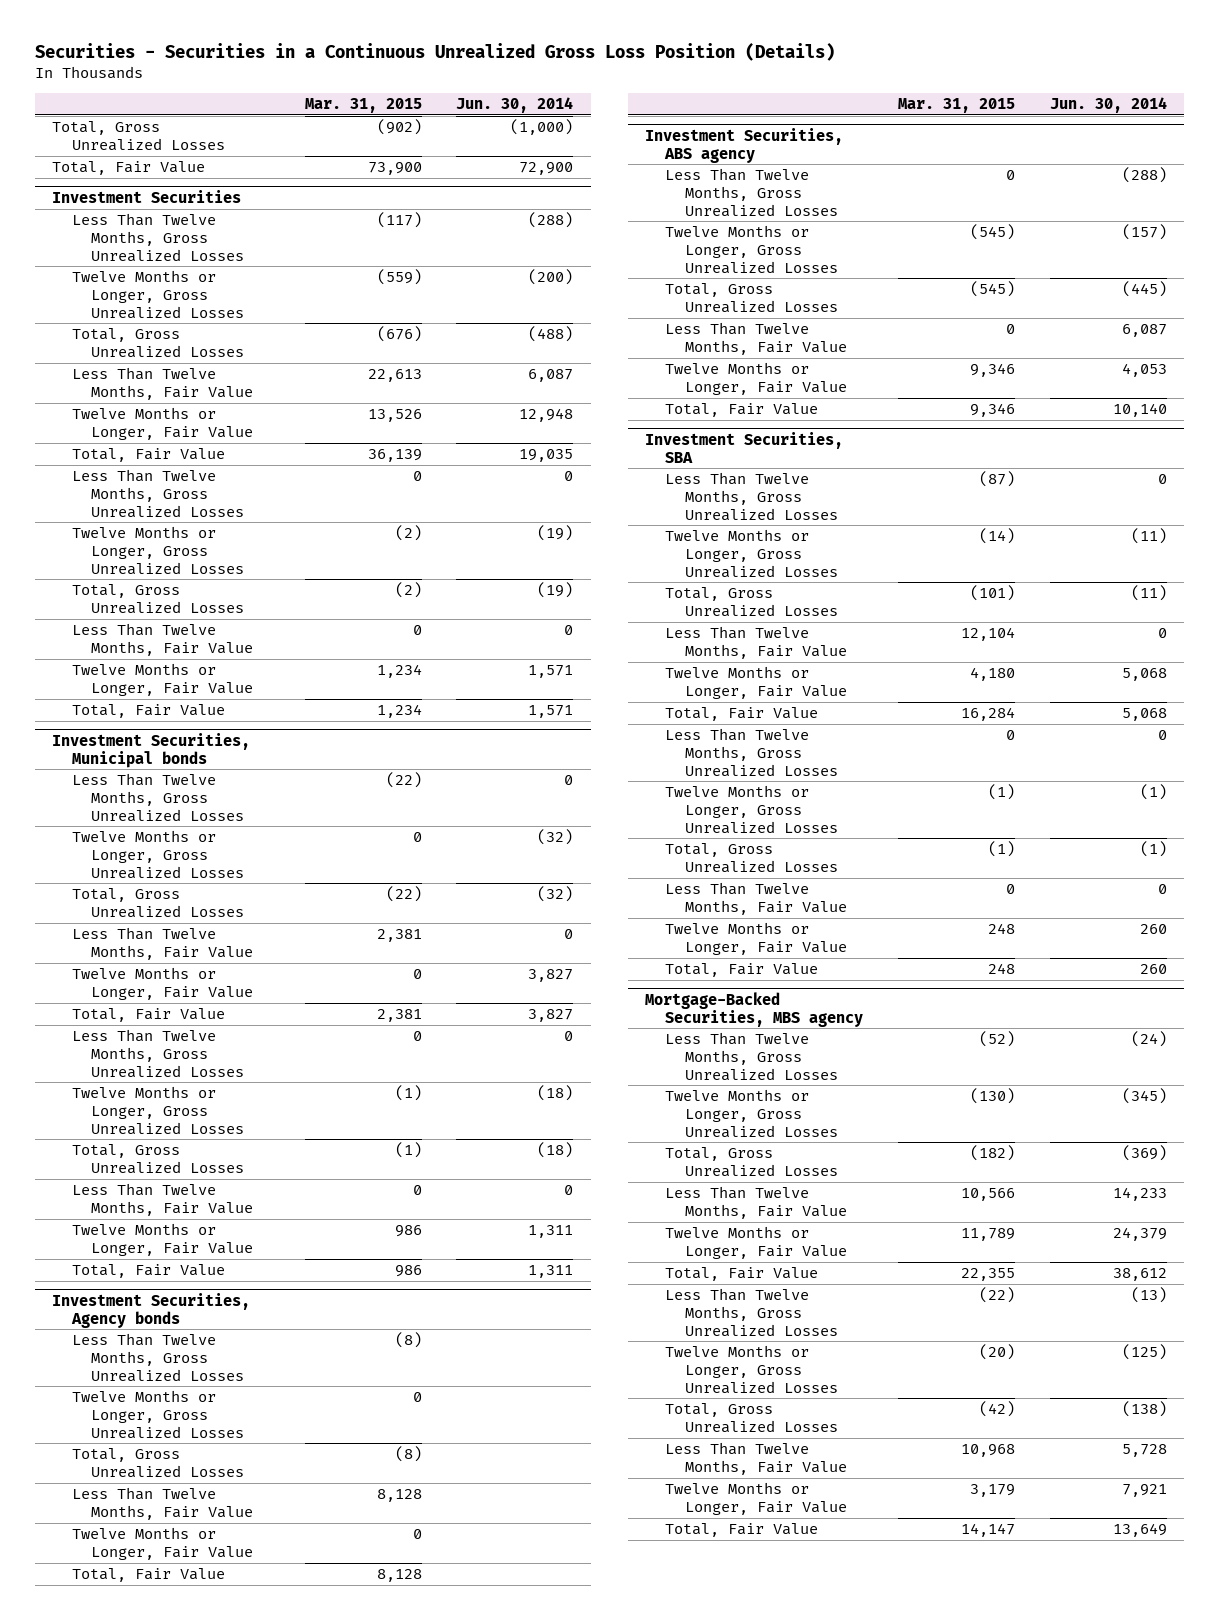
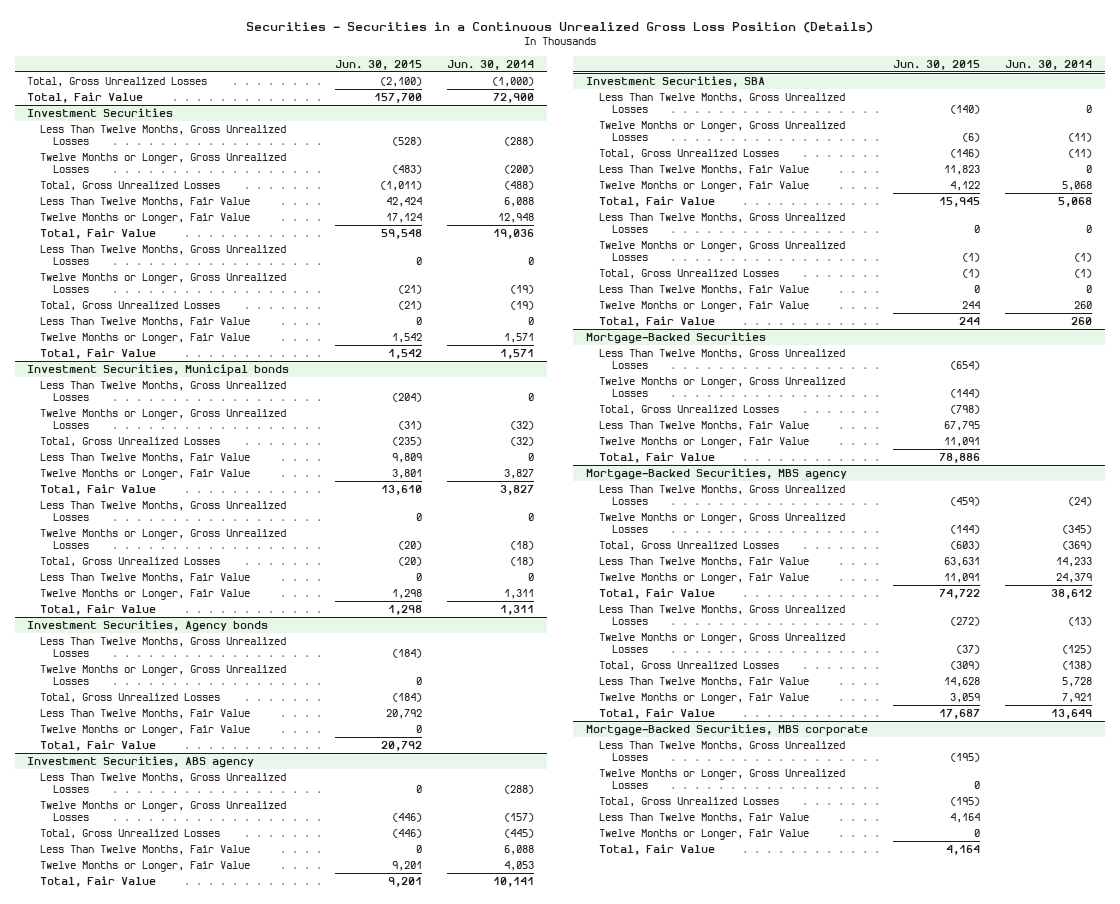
- | Mar. 31, 2015 | Jun. 30, 2014
+ | Jun. 30, 2015 | Jun. 30, 2014
@ Investment Securities
- Less Than Twelve Months, Fair Value | 22,613 | 6,087
+ Less Than Twelve Months, Fair Value | 42,424 | 6,088
- Total, Fair Value | 36,139 | 19,035
+ Total, Fair Value | 59,548 | 19,036
@ Investment Securities, ABS agency
- Less Than Twelve Months, Fair Value | 0 | 6,087
+ Less Than Twelve Months, Fair Value | 0 | 6,088
- Total, Fair Value | 9,346 | 10,140
+ Total, Fair Value | 9,201 | 10,141
+ Mortgage-Backed Securities
+ Less Than Twelve Months, Gross Unrealized Losses | (654) |
+ Twelve Months or Longer, Gross Unrealized Losses | (144) |
+ Total, Gross Unrealized Losses | (798) |
+ Less Than Twelve Months, Fair Value | 67,795 |
+ Twelve Months or Longer, Fair Value | 11,091 |
+ Total, Fair Value | 78,886 |
+ Mortgage-Backed Securities, MBS corporate
+ Less Than Twelve Months, Gross Unrealized Losses | (195) |
+ Twelve Months or Longer, Gross Unrealized Losses | 0 |
+ Total, Gross Unrealized Losses | (195) |
+ Less Than Twelve Months, Fair Value | 4,164 |
+ Twelve Months or Longer, Fair Value | 0 |
+ Total, Fair Value | 4,164 |

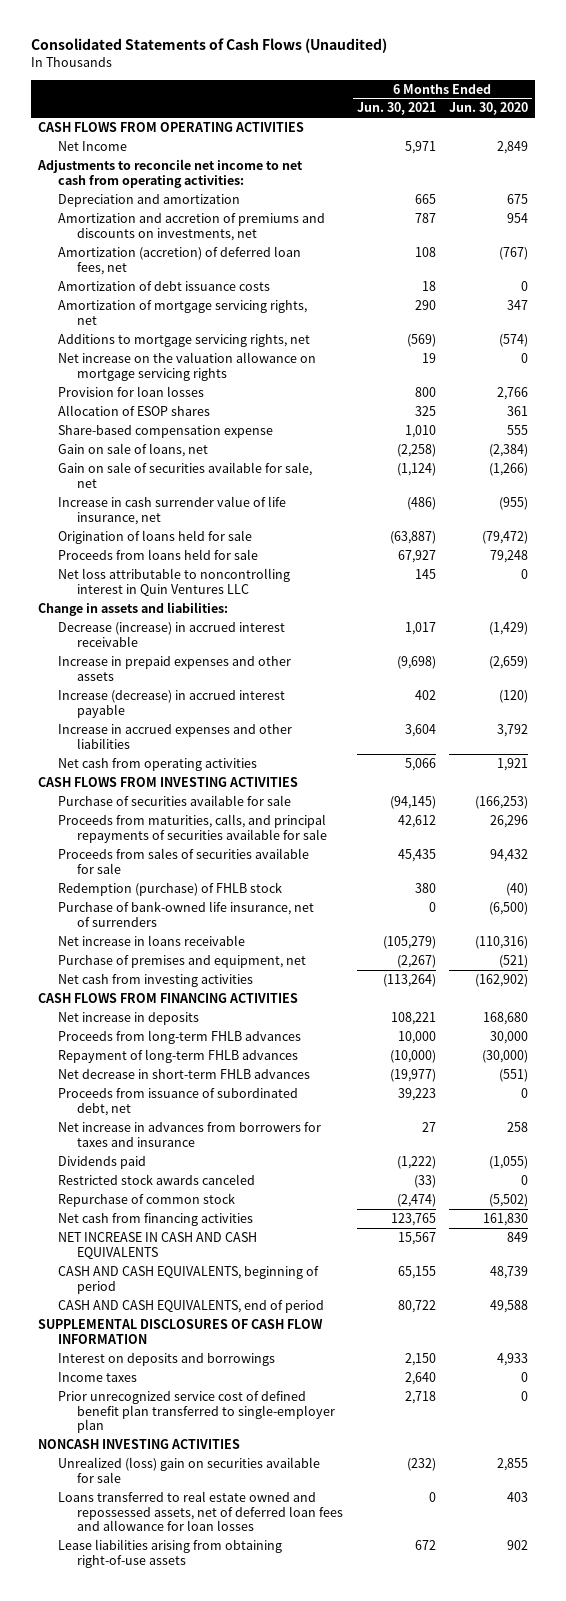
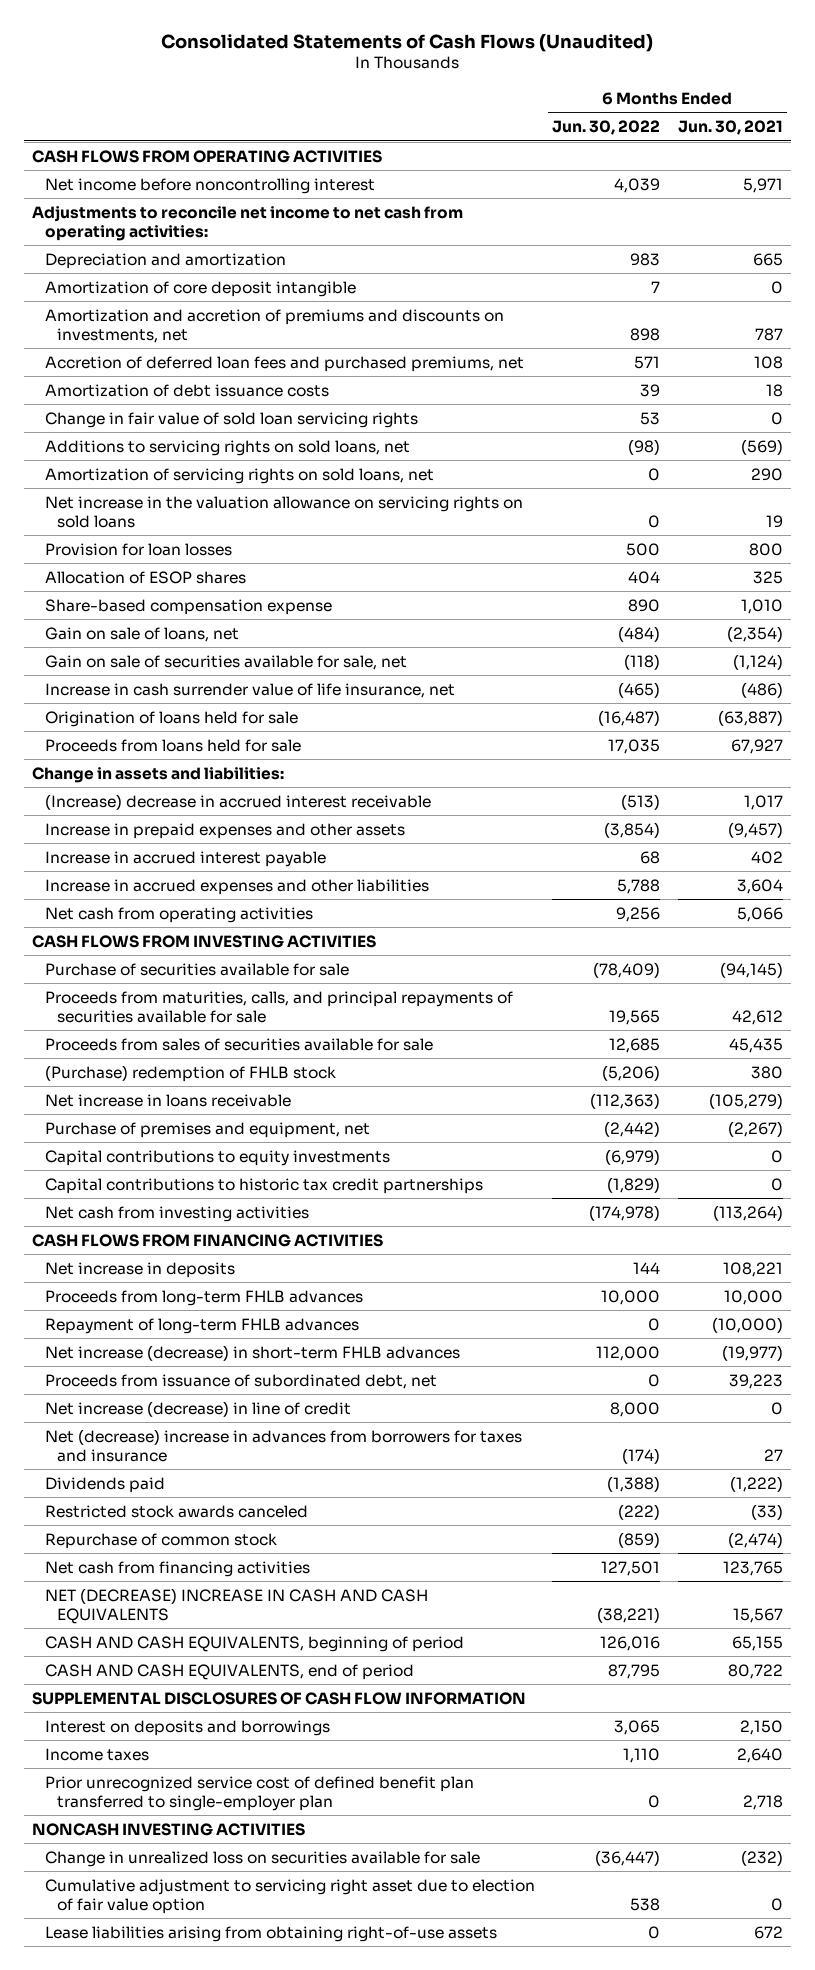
- | 6 Months Ended Jun. 30, 2021 | 6 Months Ended Jun. 30, 2020
+ | 6 Months Ended Jun. 30, 2022 | 6 Months Ended Jun. 30, 2021
- Net Income | 5,971 | 2,849
+ Net income before noncontrolling interest | 4,039 | 5,971
+ Amortization of core deposit intangible | 7 | 0
- Amortization (accretion) of deferred loan fees, net | 108 | (767)
+ Accretion of deferred loan fees and purchased premiums, net | 571 | 108
- Amortization of mortgage servicing rights, net | 290 | 347
- Additions to mortgage servicing rights, net | (569) | (574)
- Net increase on the valuation allowance on mortgage servicing rights | 19 | 0
+ Change in fair value of sold loan servicing rights | 53 | 0
+ Additions to servicing rights on sold loans, net | (98) | (569)
+ Amortization of servicing rights on sold loans, net | 0 | 290
+ Net increase in the valuation allowance on servicing rights on sold loans | 0 | 19
- Gain on sale of loans, net | (2,258) | (2,384)
+ Gain on sale of loans, net | (484) | (2,354)
- Net loss attributable to noncontrolling interest in Quin Ventures LLC | 145 | 0
- Decrease (increase) in accrued interest receivable | 1,017 | (1,429)
- Increase in prepaid expenses and other assets | (9,698) | (2,659)
- Increase (decrease) in accrued interest payable | 402 | (120)
+ (Increase) decrease in accrued interest receivable | (513) | 1,017
+ Increase in prepaid expenses and other assets | (3,854) | (9,457)
+ Increase in accrued interest payable | 68 | 402
- Redemption (purchase) of FHLB stock | 380 | (40)
- Purchase of bank-owned life insurance, net of surrenders | 0 | (6,500)
+ (Purchase) redemption of FHLB stock | (5,206) | 380
+ Capital contributions to equity investments | (6,979) | 0
+ Capital contributions to historic tax credit partnerships | (1,829) | 0
- Net decrease in short-term FHLB advances | (19,977) | (551)
+ Net increase (decrease) in short-term FHLB advances | 112,000 | (19,977)
- Net increase in advances from borrowers for taxes and insurance | 27 | 258
+ Net increase (decrease) in line of credit | 8,000 | 0
+ Net (decrease) increase in advances from borrowers for taxes and insurance | (174) | 27
- NET INCREASE IN CASH AND CASH EQUIVALENTS | 15,567 | 849
+ NET (DECREASE) INCREASE IN CASH AND CASH EQUIVALENTS | (38,221) | 15,567
- Unrealized (loss) gain on securities available for sale | (232) | 2,855
- Loans transferred to real estate owned and repossessed assets, net of deferred loan fees and allowance for loan losses | 0 | 403
+ Change in unrealized loss on securities available for sale | (36,447) | (232)
+ Cumulative adjustment to servicing right asset due to election of fair value option | 538 | 0

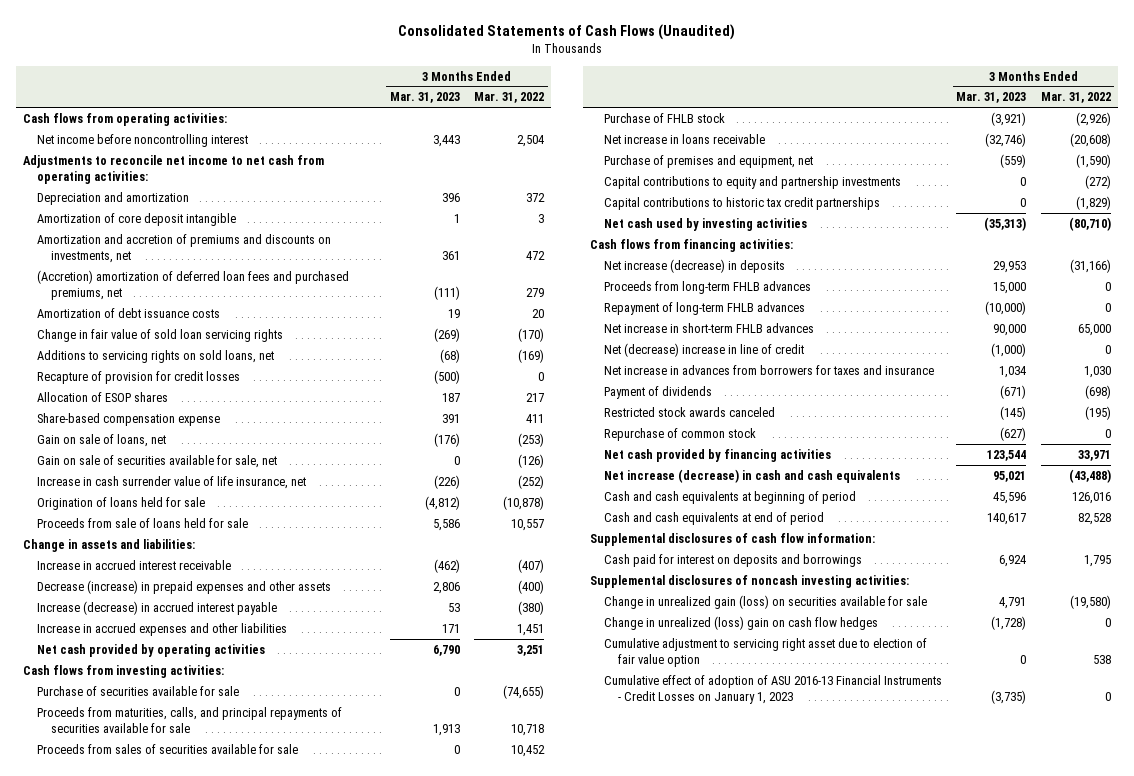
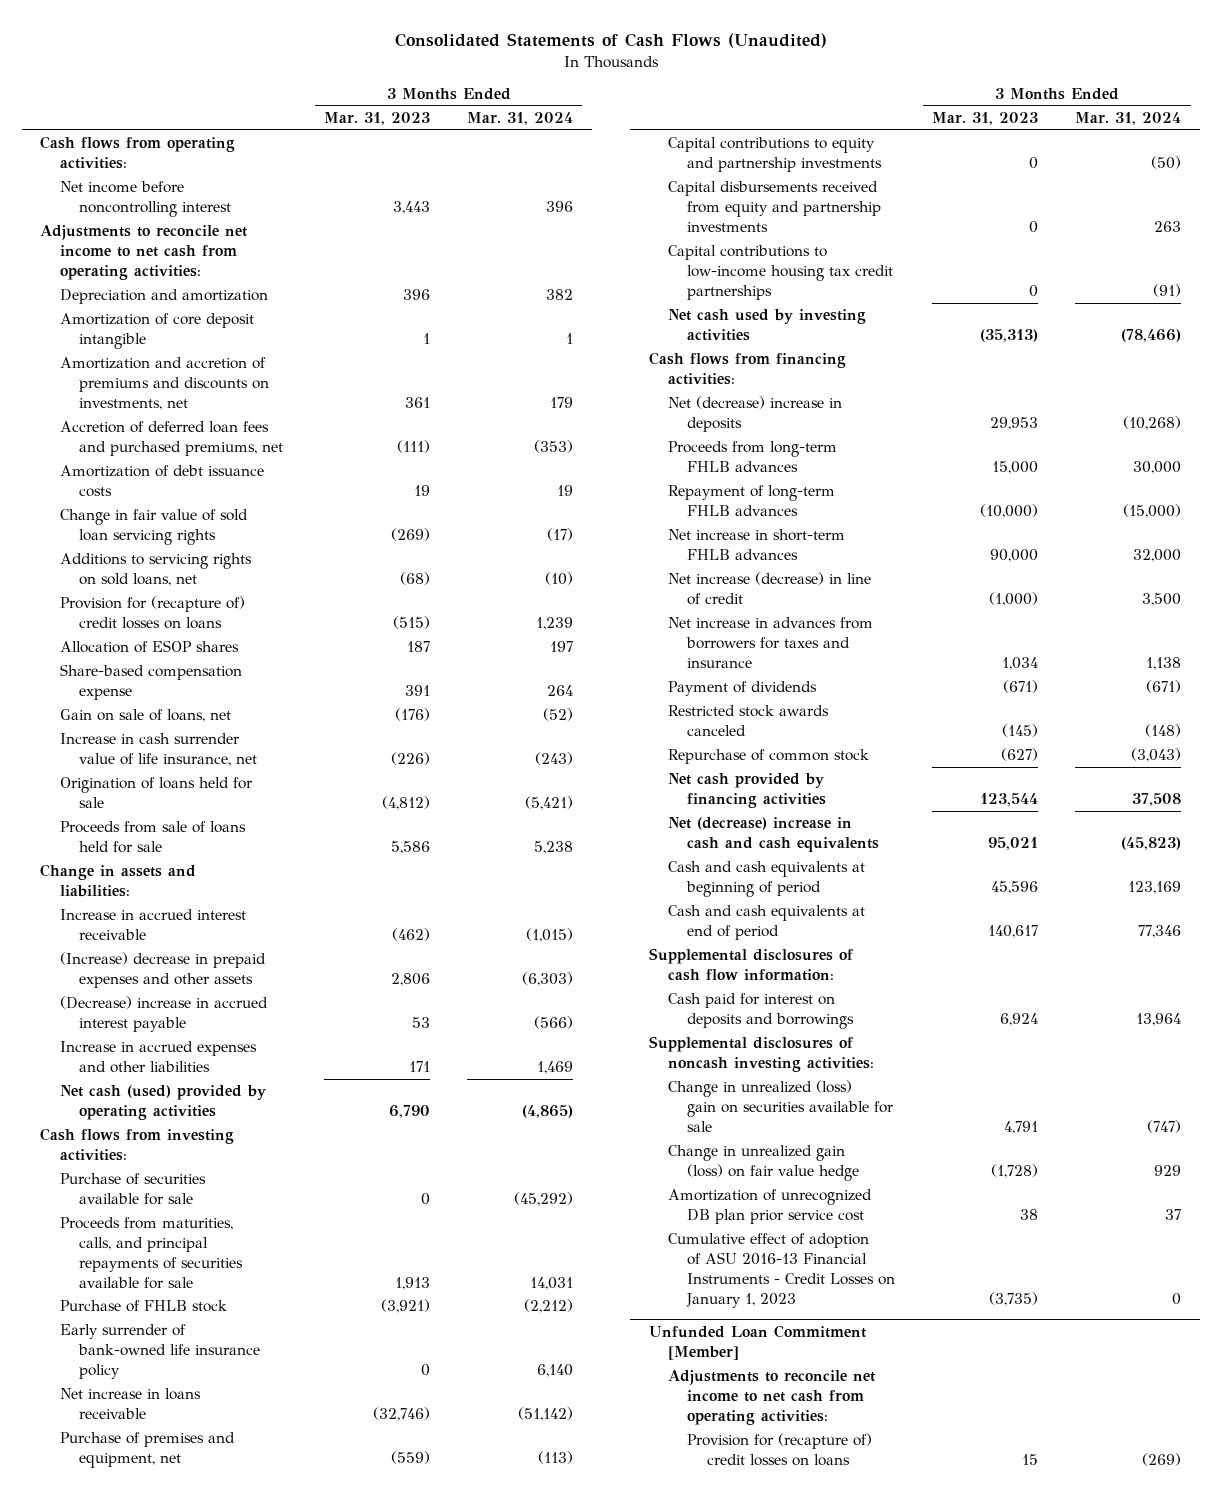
- | 3 Months Ended Mar. 31, 2023 | 3 Months Ended Mar. 31, 2022
+ | 3 Months Ended Mar. 31, 2023 | 3 Months Ended Mar. 31, 2024
- (Accretion) amortization of deferred loan fees and purchased premiums, net | (111) | 279
+ Accretion of deferred loan fees and purchased premiums, net | (111) | (353)
- Recapture of provision for credit losses | (500) | 0
+ Provision for (recapture of) credit losses on loans | (515) | 1,239
- Gain on sale of securities available for sale, net | 0 | (126)
- Decrease (increase) in prepaid expenses and other assets | 2,806 | (400)
- Increase (decrease) in accrued interest payable | 53 | (380)
+ (Increase) decrease in prepaid expenses and other assets | 2,806 | (6,303)
+ (Decrease) increase in accrued interest payable | 53 | (566)
- Net cash provided by operating activities | 6,790 | 3,251
+ Net cash (used) provided by operating activities | 6,790 | (4,865)
- Proceeds from sales of securities available for sale | 0 | 10,452
+ Early surrender of bank-owned life insurance policy | 0 | 6,140
- Capital contributions to historic tax credit partnerships | 0 | (1,829)
+ Capital disbursements received from equity and partnership investments | 0 | 263
+ Capital contributions to low-income housing tax credit partnerships | 0 | (91)
- Net increase (decrease) in deposits | 29,953 | (31,166)
+ Net (decrease) increase in deposits | 29,953 | (10,268)
- Net (decrease) increase in line of credit | (1,000) | 0
+ Net increase (decrease) in line of credit | (1,000) | 3,500
- Net increase (decrease) in cash and cash equivalents | 95,021 | (43,488)
+ Net (decrease) increase in cash and cash equivalents | 95,021 | (45,823)
- Change in unrealized gain (loss) on securities available for sale | 4,791 | (19,580)
- Change in unrealized (loss) gain on cash flow hedges | (1,728) | 0
- Cumulative adjustment to servicing right asset due to election of fair value option | 0 | 538
+ Change in unrealized (loss) gain on securities available for sale | 4,791 | (747)
+ Change in unrealized gain (loss) on fair value hedge | (1,728) | 929
+ Amortization of unrecognized DB plan prior service cost | 38 | 37
+ Unfunded Loan Commitment [Member]
+ Adjustments to reconcile net income to net cash from operating activities:
+ Provision for (recapture of) credit losses on loans | 15 | (269)

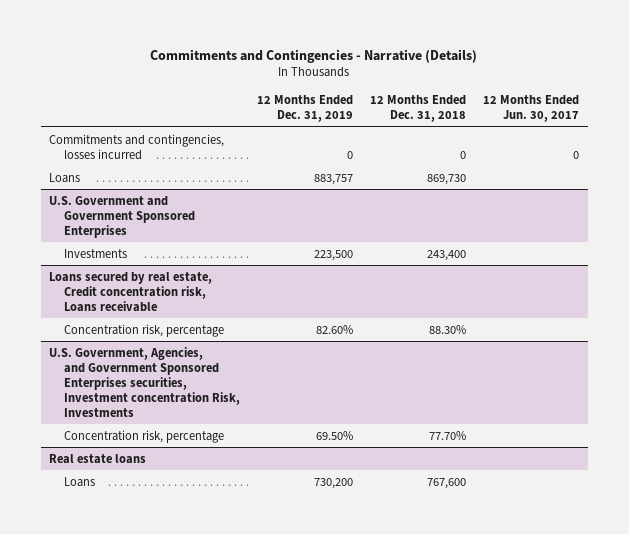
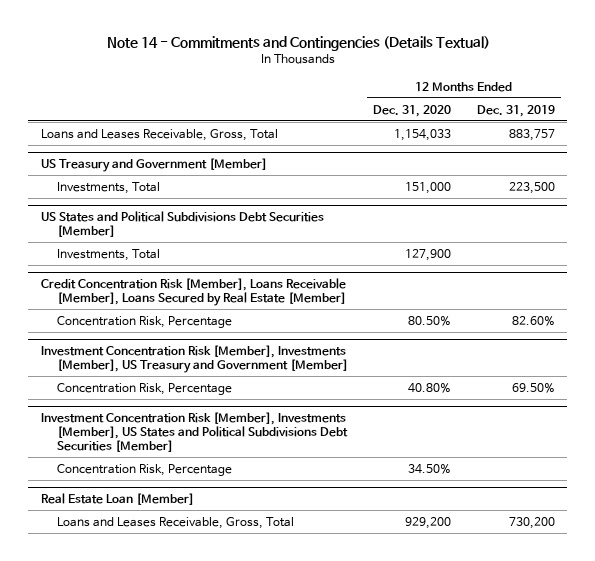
- Commitments and Contingencies - Narrative (Details)
+ Note 14 - Commitments and Contingencies (Details Textual)
- | 12 Months Ended Dec. 31, 2019 | 12 Months Ended Dec. 31, 2018 | 12 Months Ended Jun. 30, 2017
+ | 12 Months Ended Dec. 31, 2020 | 12 Months Ended Dec. 31, 2019
- Commitments and contingencies, losses incurred | 0 | 0 | 0
- Loans | 883,757 | 869,730 |
- U.S. Government and Government Sponsored Enterprises
- Investments | 223,500 | 243,400 |
- Loans secured by real estate, Credit concentration risk, Loans receivable
- Concentration risk, percentage | 82.60% | 88.30% |
- U.S. Government, Agencies, and Government Sponsored Enterprises securities, Investment concentration Risk, Investments
- Concentration risk, percentage | 69.50% | 77.70% |
- Real estate loans
- Loans | 730,200 | 767,600 |
+ Loans and Leases Receivable, Gross, Total | 1,154,033 | 883,757
+ US Treasury and Government [Member]
+ Investments, Total | 151,000 | 223,500
+ US States and Political Subdivisions Debt Securities [Member]
+ Investments, Total | 127,900 |
+ Credit Concentration Risk [Member], Loans Receivable [Member], Loans Secured by Real Estate [Member]
+ Concentration Risk, Percentage | 80.50% | 82.60%
+ Investment Concentration Risk [Member], Investments [Member], US Treasury and Government [Member]
+ Concentration Risk, Percentage | 40.80% | 69.50%
+ Investment Concentration Risk [Member], Investments [Member], US States and Political Subdivisions Debt Securities [Member]
+ Concentration Risk, Percentage | 34.50% |
+ Real Estate Loan [Member]
+ Loans and Leases Receivable, Gross, Total | 929,200 | 730,200

